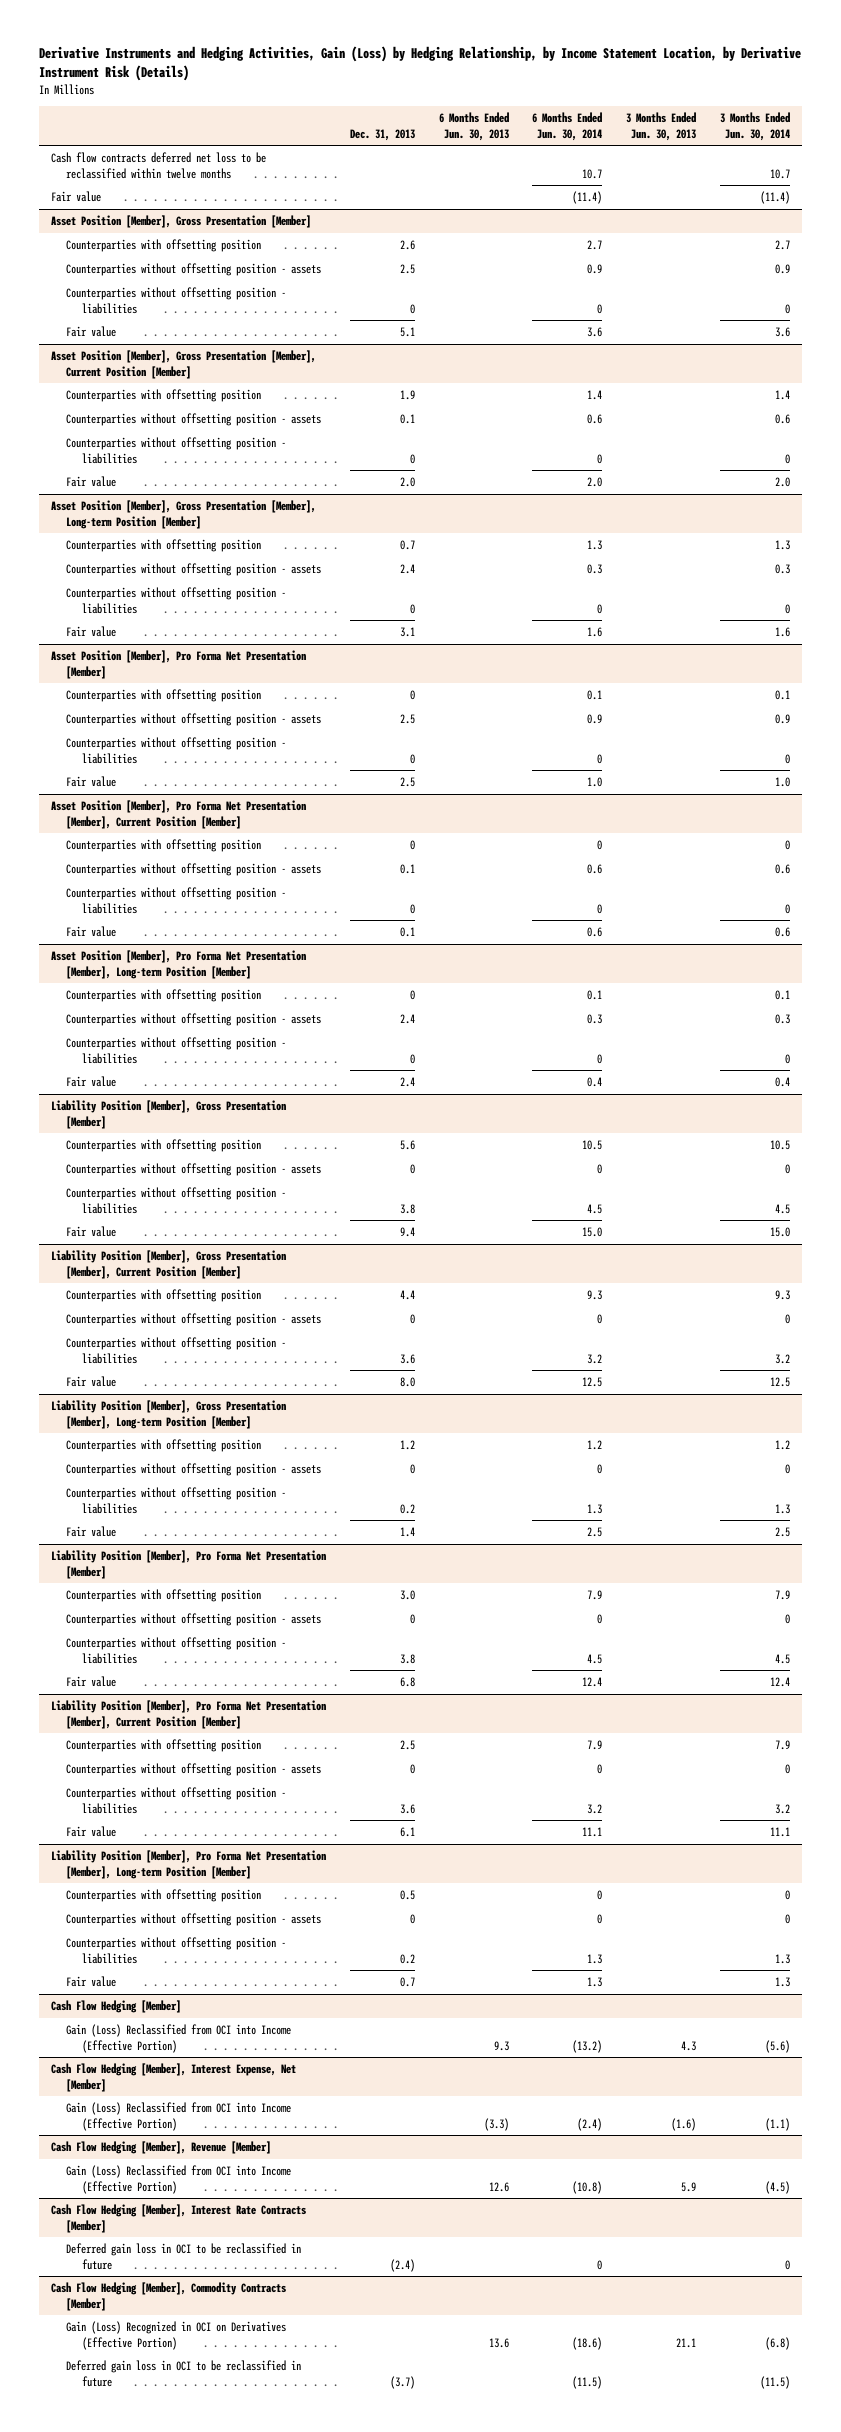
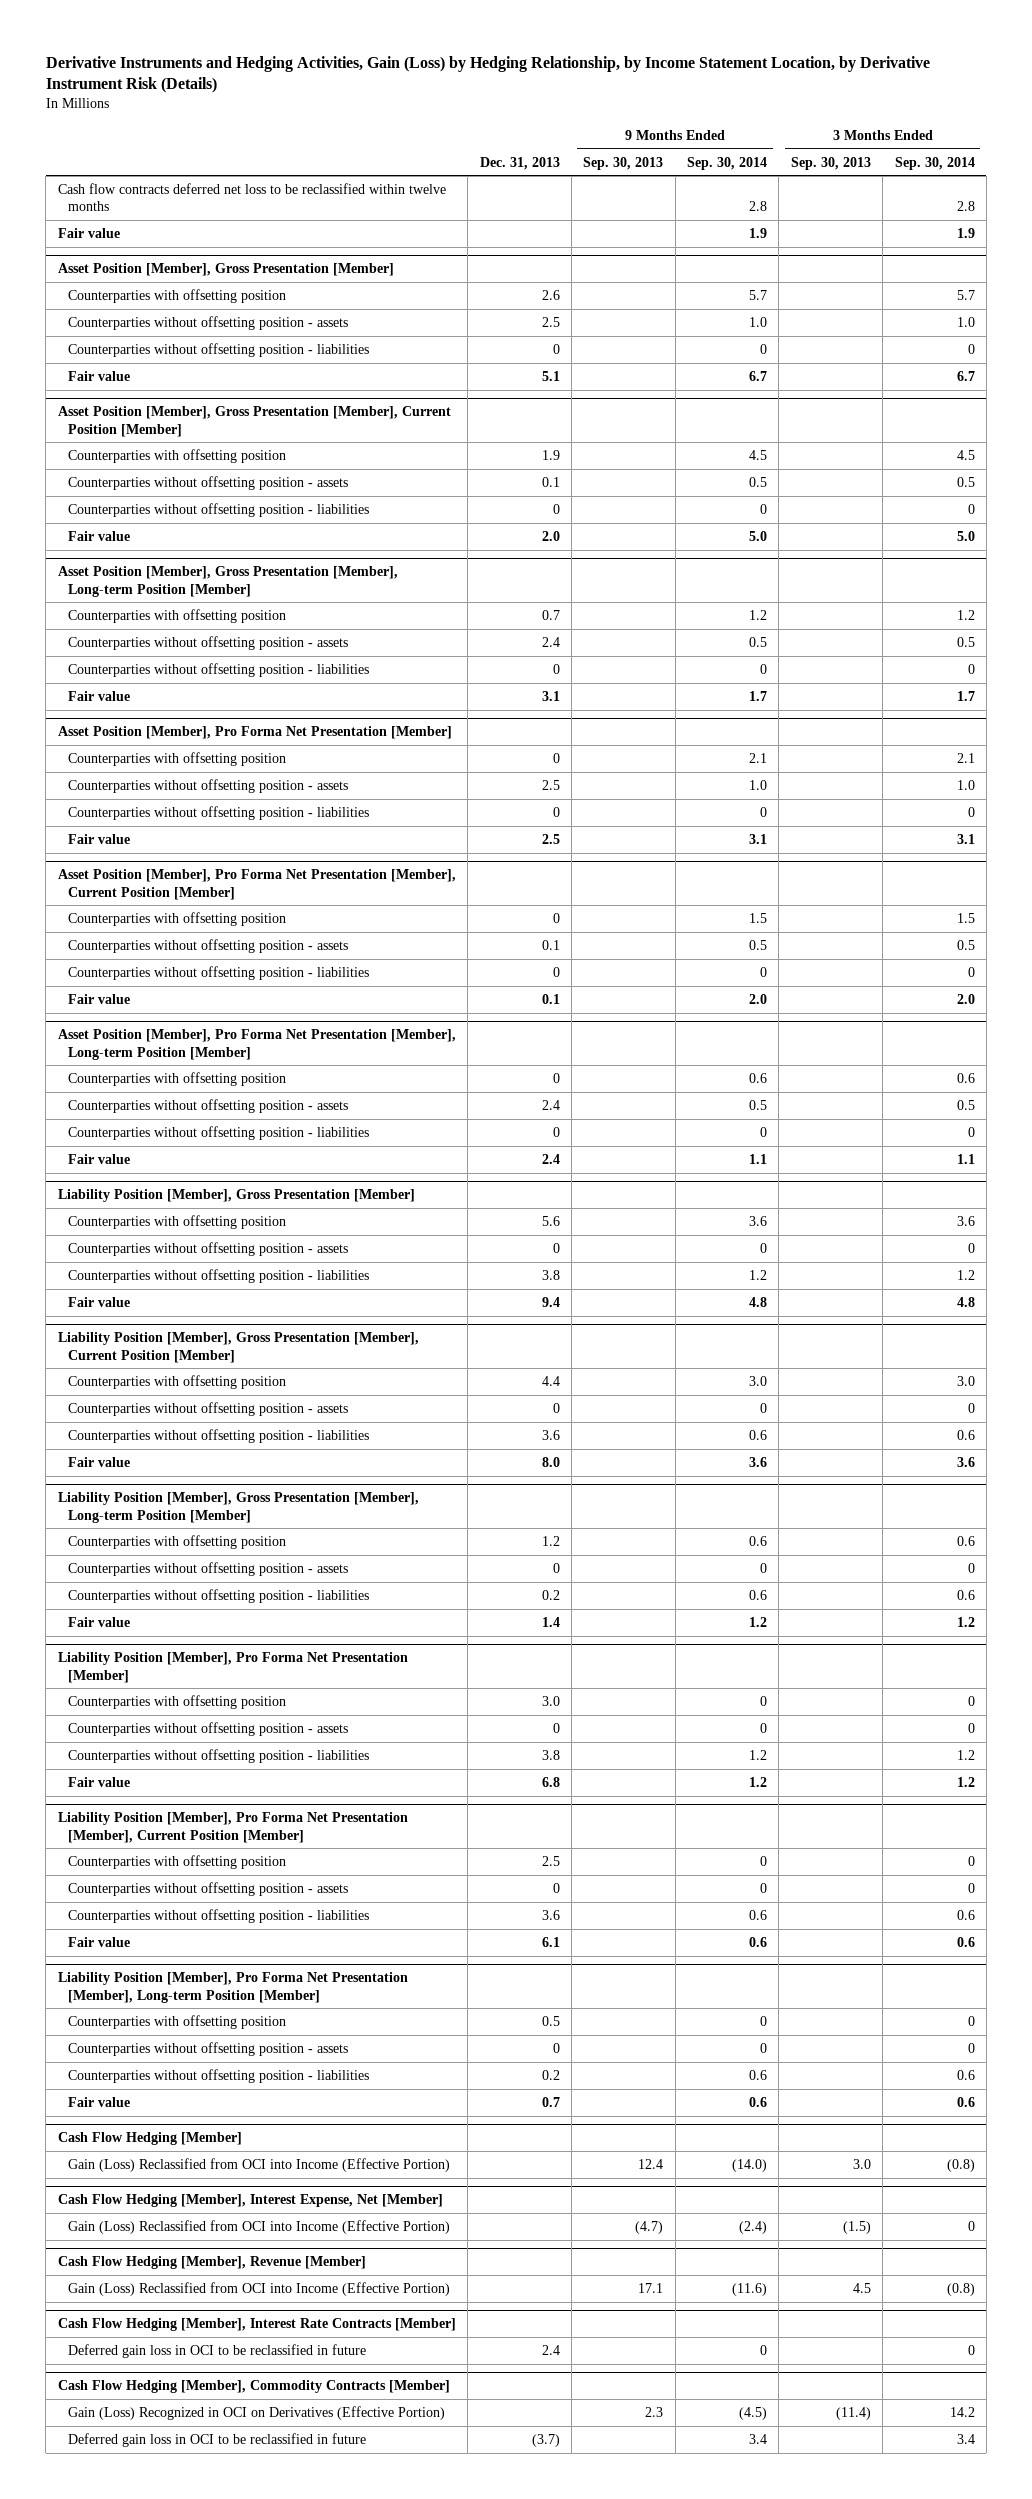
- | Dec. 31, 2013 | 6 Months Ended Jun. 30, 2013 | 6 Months Ended Jun. 30, 2014 | 3 Months Ended Jun. 30, 2013 | 3 Months Ended Jun. 30, 2014
+ | Dec. 31, 2013 | 9 Months Ended Sep. 30, 2013 | 9 Months Ended Sep. 30, 2014 | 3 Months Ended Sep. 30, 2013 | 3 Months Ended Sep. 30, 2014
@ Cash Flow Hedging [Member], Interest Rate Contracts [Member]
- Deferred gain loss in OCI to be reclassified in future | (2.4) | | 0 | | 0
+ Deferred gain loss in OCI to be reclassified in future | 2.4 | | 0 | | 0

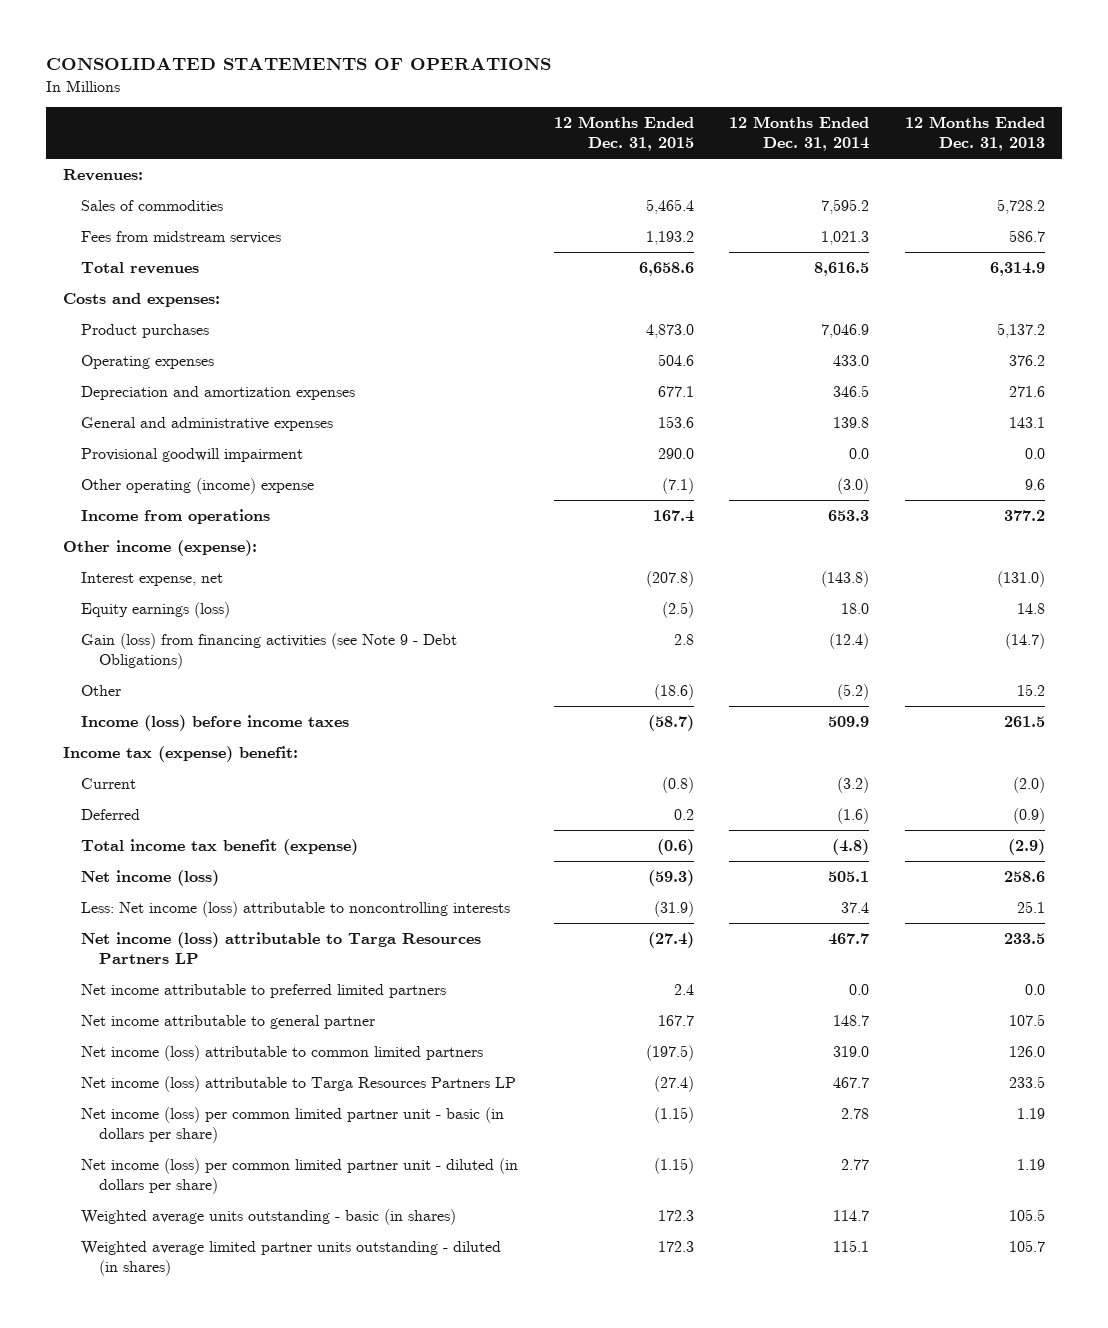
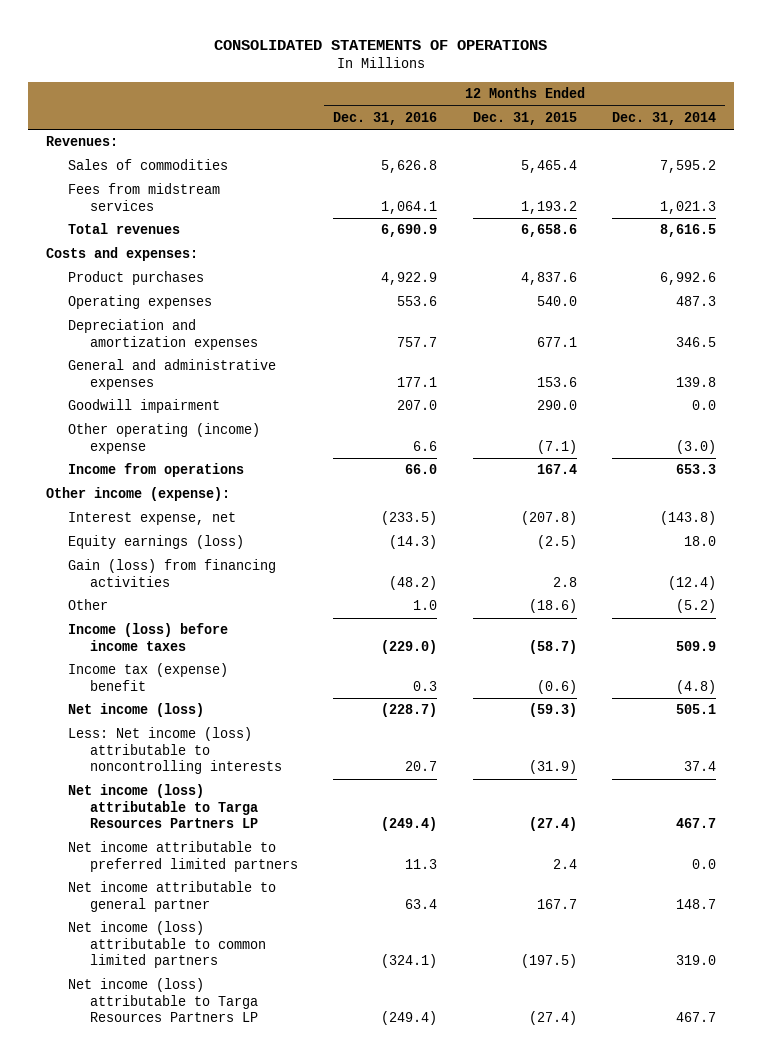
- | 12 Months Ended Dec. 31, 2015 | 12 Months Ended Dec. 31, 2014 | 12 Months Ended Dec. 31, 2013
+ | 12 Months Ended Dec. 31, 2016 | 12 Months Ended Dec. 31, 2015 | 12 Months Ended Dec. 31, 2014
- Product purchases | 4,873.0 | 7,046.9 | 5,137.2
- Operating expenses | 504.6 | 433.0 | 376.2
+ Product purchases | 4,922.9 | 4,837.6 | 6,992.6
+ Operating expenses | 553.6 | 540.0 | 487.3
- Provisional goodwill impairment | 290.0 | 0.0 | 0.0
+ Goodwill impairment | 207.0 | 290.0 | 0.0
- Gain (loss) from financing activities (see Note 9 - Debt Obligations) | 2.8 | (12.4) | (14.7)
+ Gain (loss) from financing activities | (48.2) | 2.8 | (12.4)
- Income tax (expense) benefit:
- Current | (0.8) | (3.2) | (2.0)
- Deferred | 0.2 | (1.6) | (0.9)
- Total income tax benefit (expense) | (0.6) | (4.8) | (2.9)
+ Income tax (expense) benefit | 0.3 | (0.6) | (4.8)
- Net income (loss) per common limited partner unit - basic (in dollars per share) | (1.15) | 2.78 | 1.19
- Net income (loss) per common limited partner unit - diluted (in dollars per share) | (1.15) | 2.77 | 1.19
- Weighted average units outstanding - basic (in shares) | 172.3 | 114.7 | 105.5
- Weighted average limited partner units outstanding - diluted (in shares) | 172.3 | 115.1 | 105.7

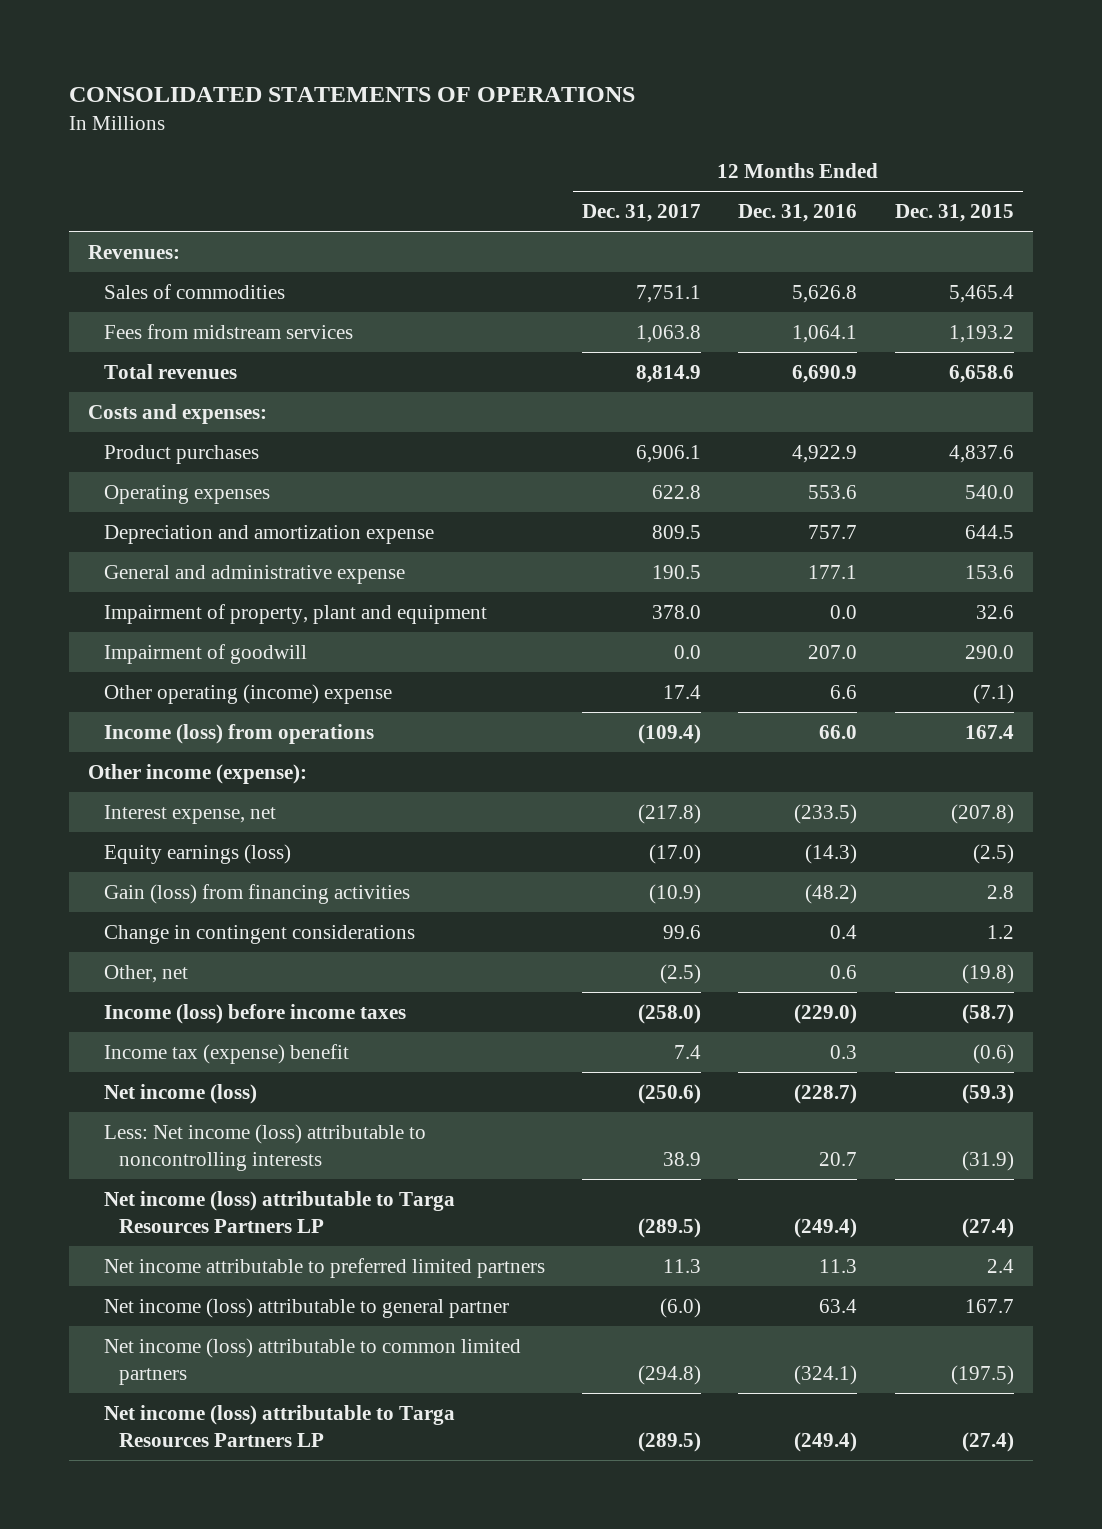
- | 12 Months Ended Dec. 31, 2016 | 12 Months Ended Dec. 31, 2015 | 12 Months Ended Dec. 31, 2014
+ | 12 Months Ended Dec. 31, 2017 | 12 Months Ended Dec. 31, 2016 | 12 Months Ended Dec. 31, 2015
- Depreciation and amortization expenses | 757.7 | 677.1 | 346.5
- General and administrative expenses | 177.1 | 153.6 | 139.8
- Goodwill impairment | 207.0 | 290.0 | 0.0
+ Depreciation and amortization expense | 809.5 | 757.7 | 644.5
+ General and administrative expense | 190.5 | 177.1 | 153.6
+ Impairment of property, plant and equipment | 378.0 | 0.0 | 32.6
+ Impairment of goodwill | 0.0 | 207.0 | 290.0
- Income from operations | 66.0 | 167.4 | 653.3
+ Income (loss) from operations | (109.4) | 66.0 | 167.4
- Other | 1.0 | (18.6) | (5.2)
+ Change in contingent considerations | 99.6 | 0.4 | 1.2
+ Other, net | (2.5) | 0.6 | (19.8)
- Net income attributable to general partner | 63.4 | 167.7 | 148.7
+ Net income (loss) attributable to general partner | (6.0) | 63.4 | 167.7

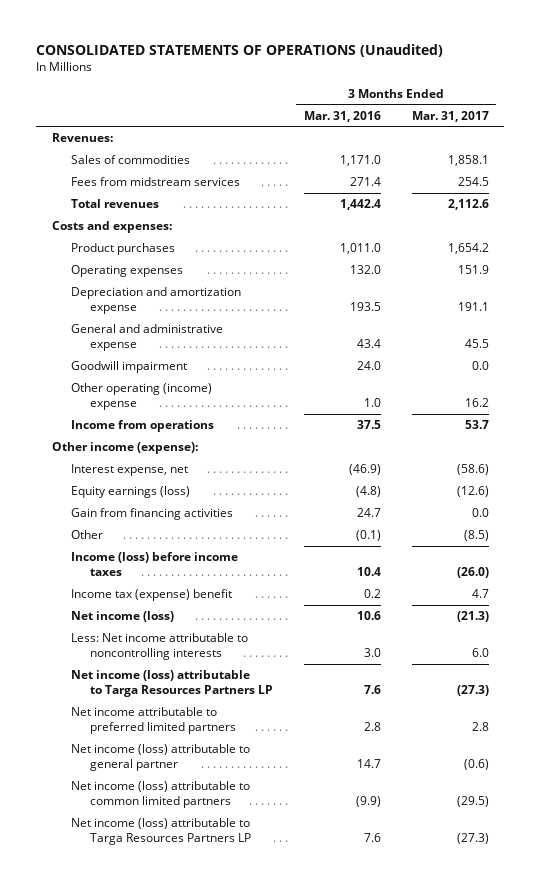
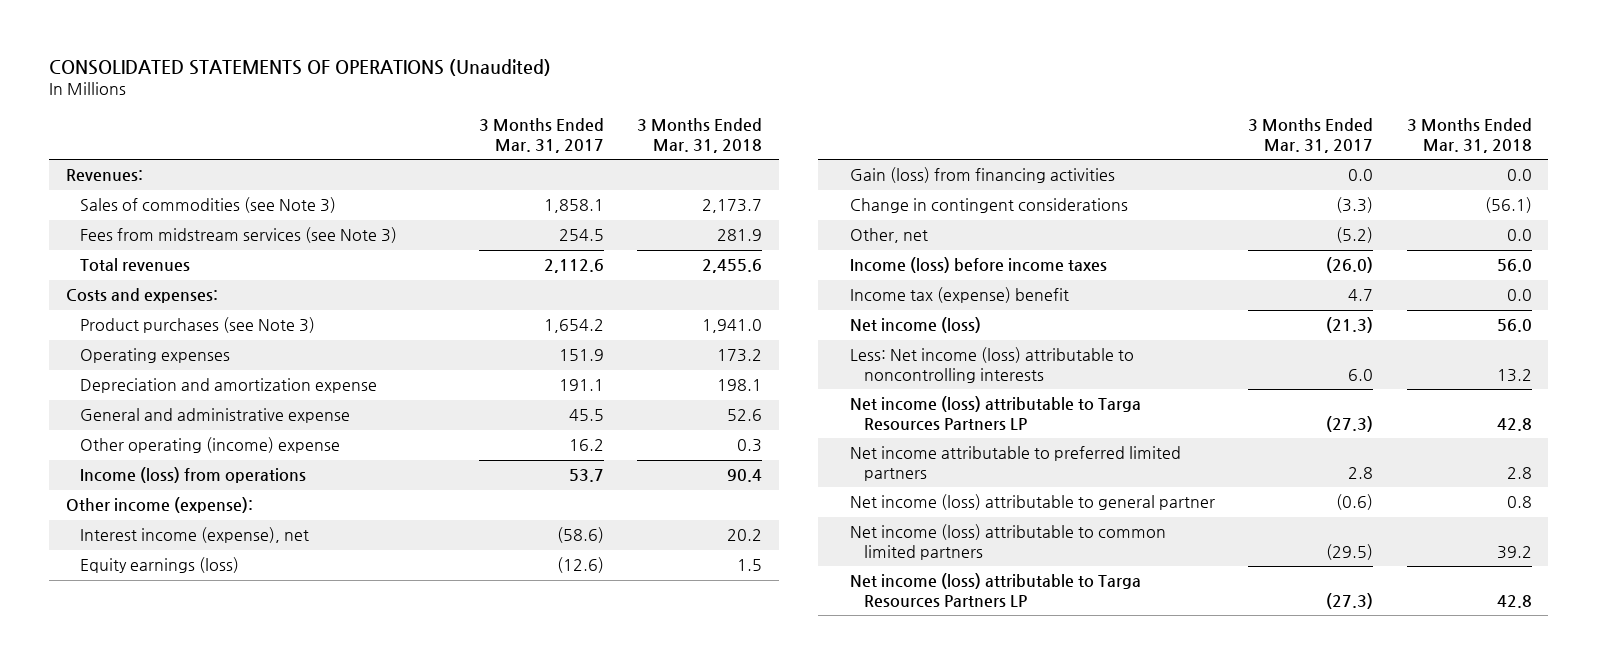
- | 3 Months Ended Mar. 31, 2016 | 3 Months Ended Mar. 31, 2017
+ | 3 Months Ended Mar. 31, 2017 | 3 Months Ended Mar. 31, 2018
- Sales of commodities | 1,171.0 | 1,858.1
- Fees from midstream services | 271.4 | 254.5
+ Sales of commodities (see Note 3) | 1,858.1 | 2,173.7
+ Fees from midstream services (see Note 3) | 254.5 | 281.9
- Product purchases | 1,011.0 | 1,654.2
+ Product purchases (see Note 3) | 1,654.2 | 1,941.0
- Goodwill impairment | 24.0 | 0.0
- Income from operations | 37.5 | 53.7
+ Income (loss) from operations | 53.7 | 90.4
- Interest expense, net | (46.9) | (58.6)
+ Interest income (expense), net | (58.6) | 20.2
- Gain from financing activities | 24.7 | 0.0
- Other | (0.1) | (8.5)
+ Gain (loss) from financing activities | 0.0 | 0.0
+ Change in contingent considerations | (3.3) | (56.1)
+ Other, net | (5.2) | 0.0
- Less: Net income attributable to noncontrolling interests | 3.0 | 6.0
+ Less: Net income (loss) attributable to noncontrolling interests | 6.0 | 13.2

